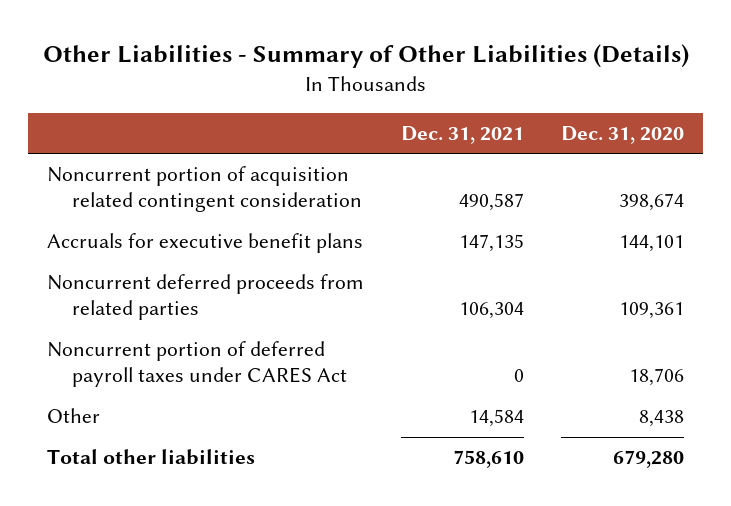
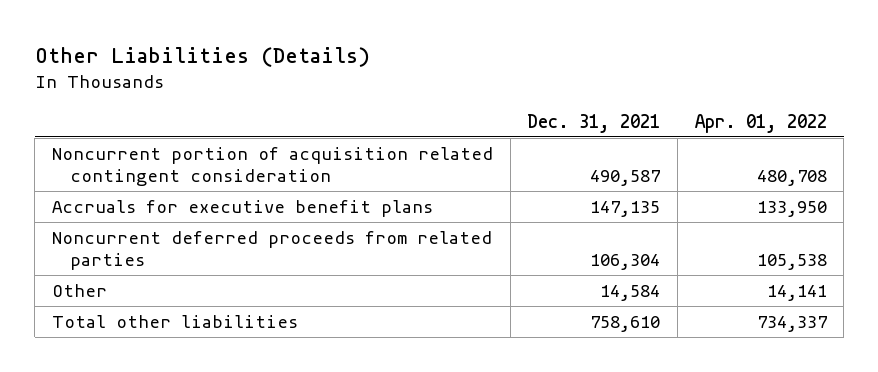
- Other Liabilities - Summary of Other Liabilities (Details)
+ Other Liabilities (Details)
- | Dec. 31, 2021 | Dec. 31, 2020
+ | Dec. 31, 2021 | Apr. 01, 2022
- Noncurrent portion of deferred payroll taxes under CARES Act | 0 | 18,706

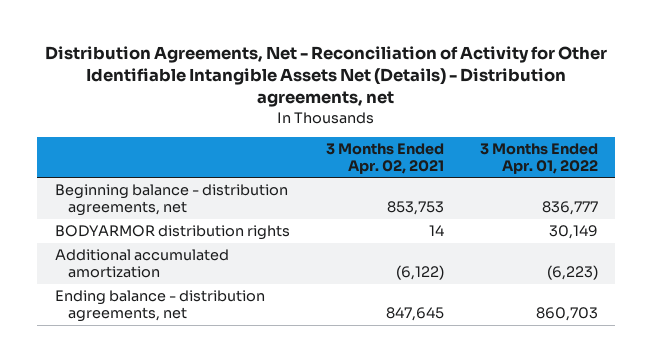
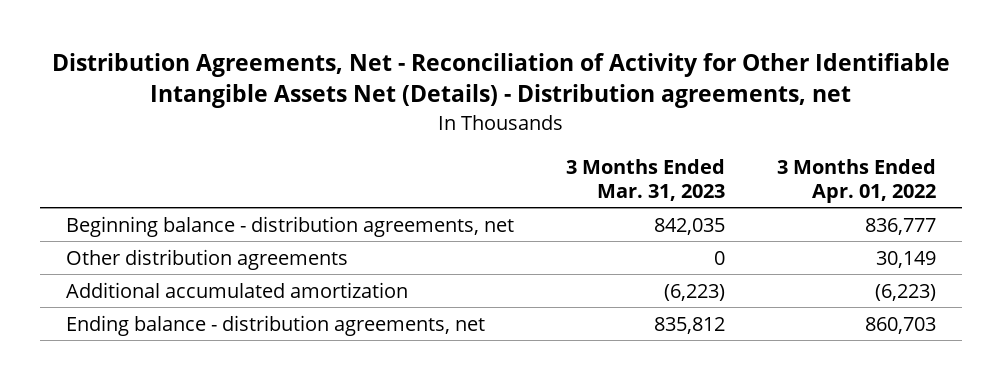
- | 3 Months Ended Apr. 02, 2021 | 3 Months Ended Apr. 01, 2022
+ | 3 Months Ended Mar. 31, 2023 | 3 Months Ended Apr. 01, 2022
- BODYARMOR distribution rights | 14 | 30,149
+ Other distribution agreements | 0 | 30,149

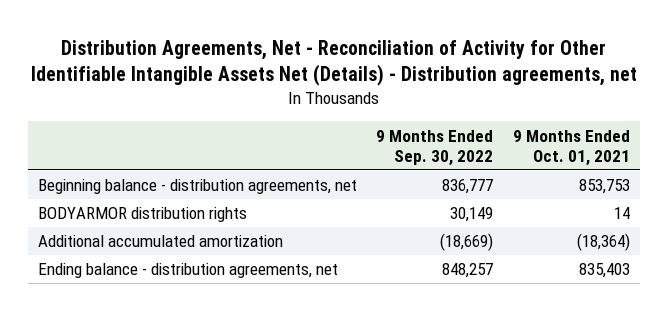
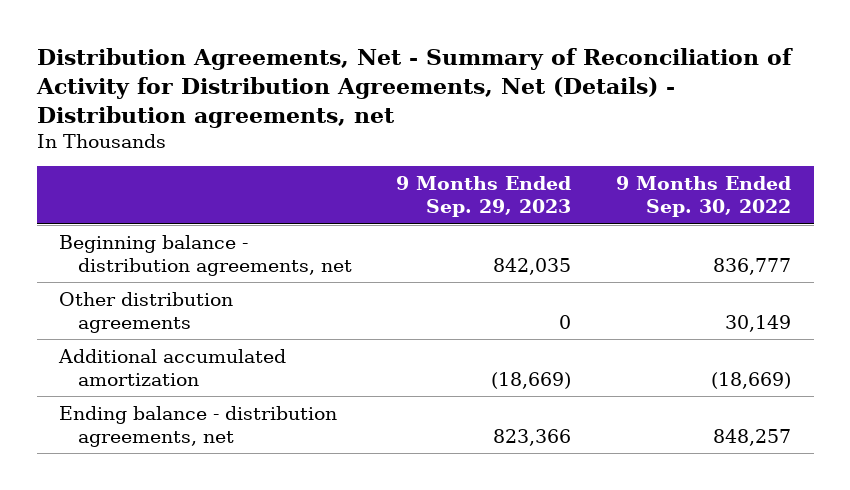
- Distribution Agreements, Net - Reconciliation of Activity for Other Identifiable Intangible Assets Net (Details) - Distribution agreements, net
+ Distribution Agreements, Net - Summary of Reconciliation of Activity for Distribution Agreements, Net (Details) - Distribution agreements, net
- | 9 Months Ended Sep. 30, 2022 | 9 Months Ended Oct. 01, 2021
+ | 9 Months Ended Sep. 29, 2023 | 9 Months Ended Sep. 30, 2022
- BODYARMOR distribution rights | 30,149 | 14
+ Other distribution agreements | 0 | 30,149

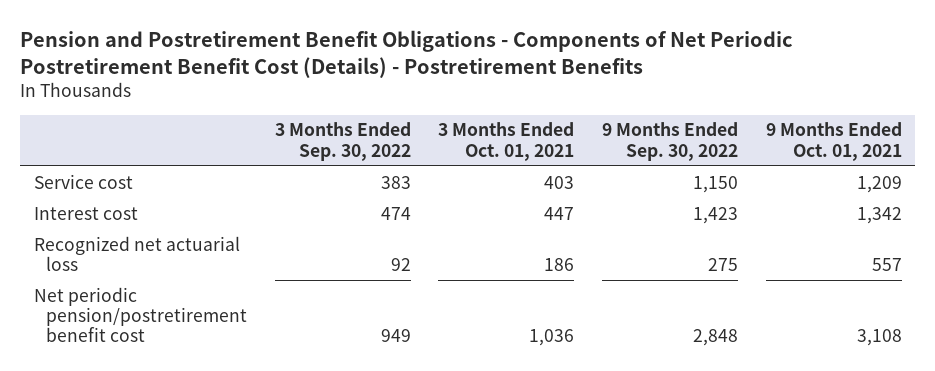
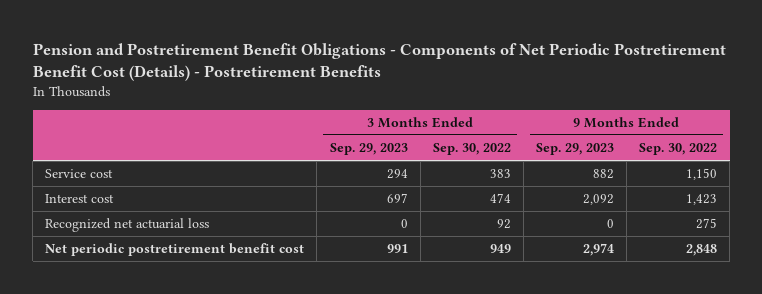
- | 3 Months Ended Sep. 30, 2022 | 3 Months Ended Oct. 01, 2021 | 9 Months Ended Sep. 30, 2022 | 9 Months Ended Oct. 01, 2021
+ | 3 Months Ended Sep. 29, 2023 | 3 Months Ended Sep. 30, 2022 | 9 Months Ended Sep. 29, 2023 | 9 Months Ended Sep. 30, 2022
- Net periodic pension/postretirement benefit cost | 949 | 1,036 | 2,848 | 3,108
+ Net periodic postretirement benefit cost | 991 | 949 | 2,974 | 2,848

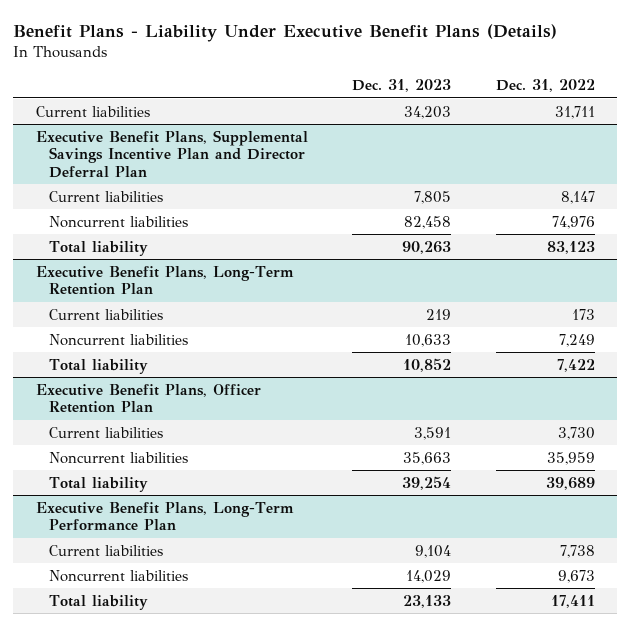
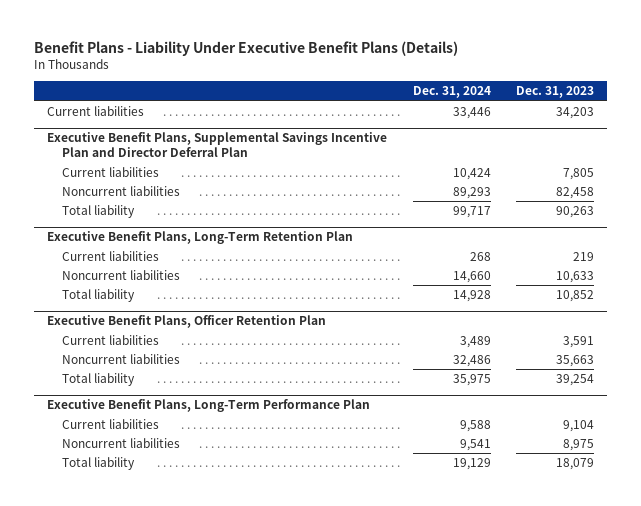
- | Dec. 31, 2023 | Dec. 31, 2022
+ | Dec. 31, 2024 | Dec. 31, 2023
@ Executive Benefit Plans, Long-Term Performance Plan
- Noncurrent liabilities | 14,029 | 9,673
- Total liability | 23,133 | 17,411
+ Noncurrent liabilities | 9,541 | 8,975
+ Total liability | 19,129 | 18,079

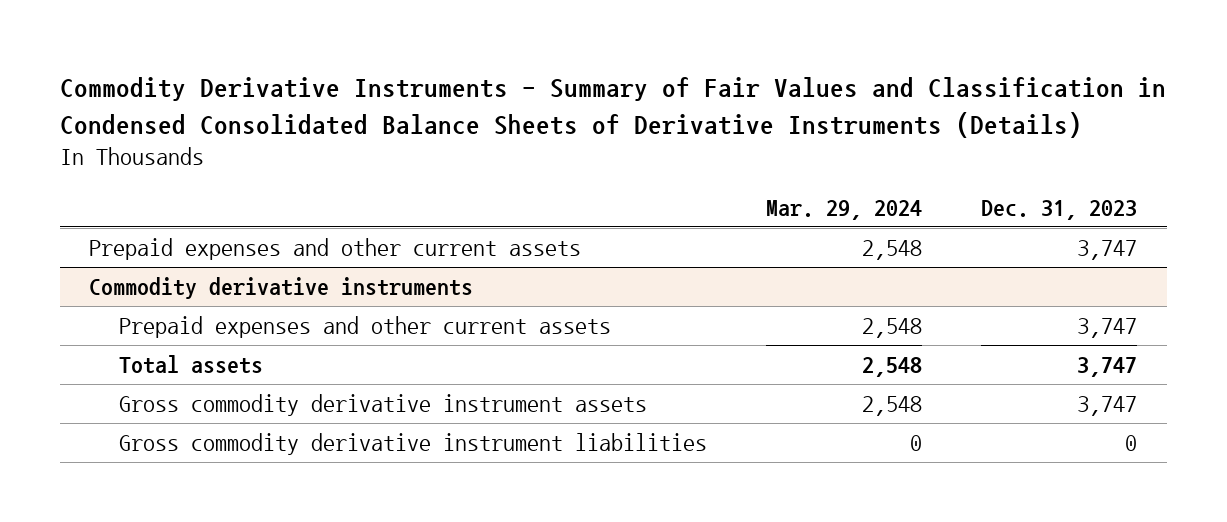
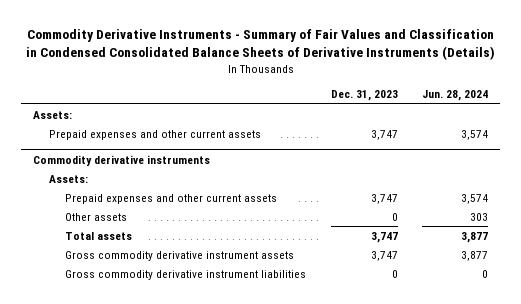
- | Mar. 29, 2024 | Dec. 31, 2023
+ | Dec. 31, 2023 | Jun. 28, 2024
+ Assets:
@ Commodity derivative instruments
+ Assets:
+ Other assets | 0 | 303

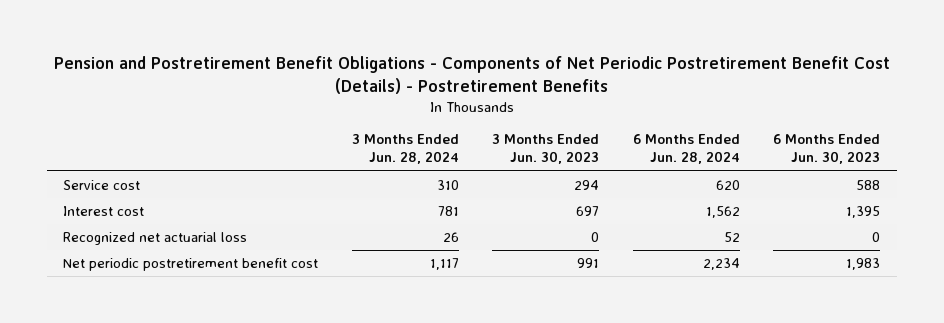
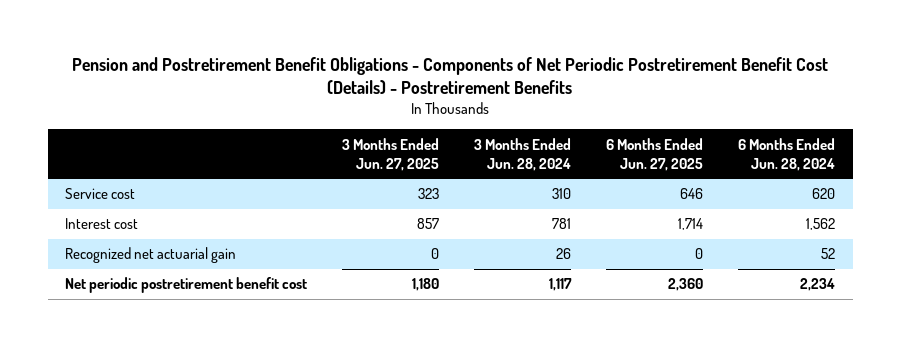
- | 3 Months Ended Jun. 28, 2024 | 3 Months Ended Jun. 30, 2023 | 6 Months Ended Jun. 28, 2024 | 6 Months Ended Jun. 30, 2023
+ | 3 Months Ended Jun. 27, 2025 | 3 Months Ended Jun. 28, 2024 | 6 Months Ended Jun. 27, 2025 | 6 Months Ended Jun. 28, 2024
- Recognized net actuarial loss | 26 | 0 | 52 | 0
+ Recognized net actuarial gain | 0 | 26 | 0 | 52

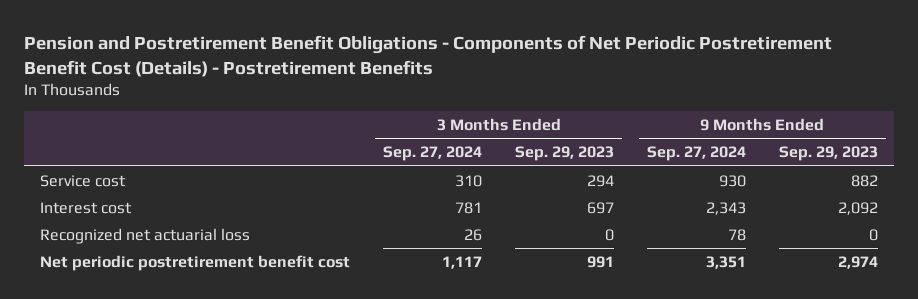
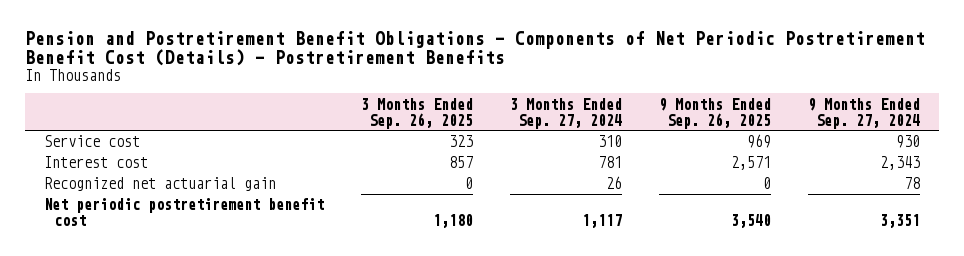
- | 3 Months Ended Sep. 27, 2024 | 3 Months Ended Sep. 29, 2023 | 9 Months Ended Sep. 27, 2024 | 9 Months Ended Sep. 29, 2023
+ | 3 Months Ended Sep. 26, 2025 | 3 Months Ended Sep. 27, 2024 | 9 Months Ended Sep. 26, 2025 | 9 Months Ended Sep. 27, 2024
- Recognized net actuarial loss | 26 | 0 | 78 | 0
+ Recognized net actuarial gain | 0 | 26 | 0 | 78

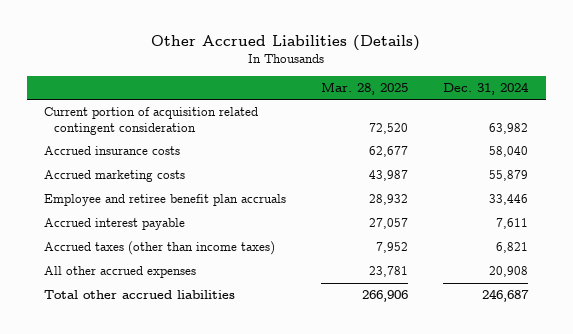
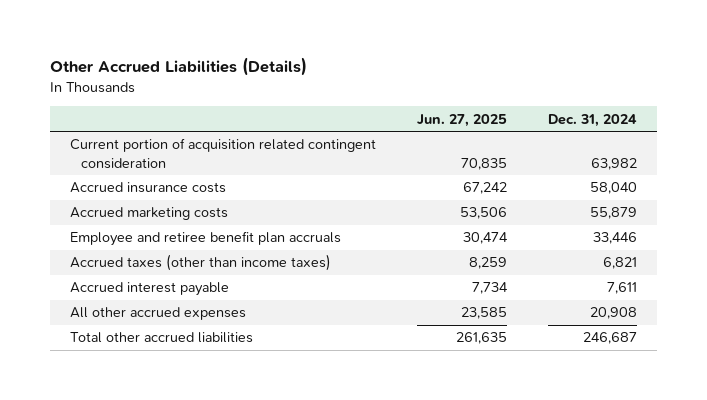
- | Mar. 28, 2025 | Dec. 31, 2024
+ | Jun. 27, 2025 | Dec. 31, 2024
moved down: Accrued interest payable | 7,734 | 7,611

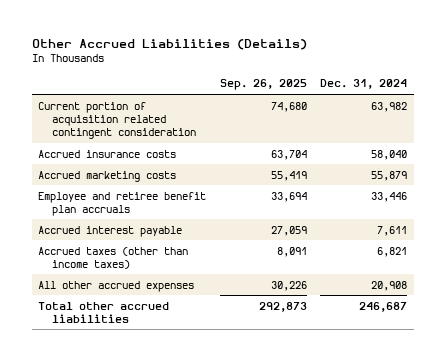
- | Jun. 27, 2025 | Dec. 31, 2024
+ | Sep. 26, 2025 | Dec. 31, 2024
moved down: Accrued taxes (other than income taxes) | 8,091 | 6,821

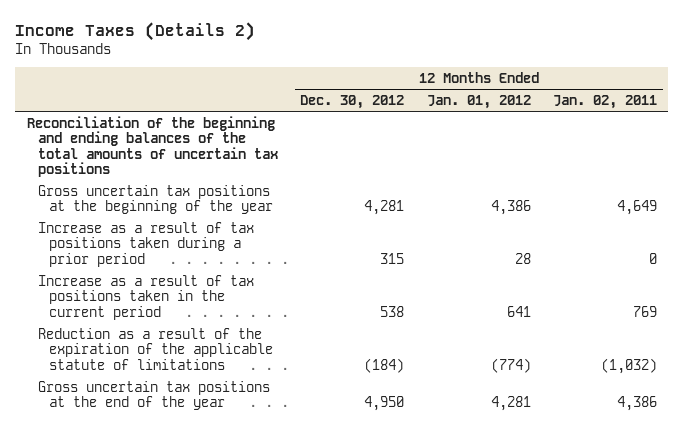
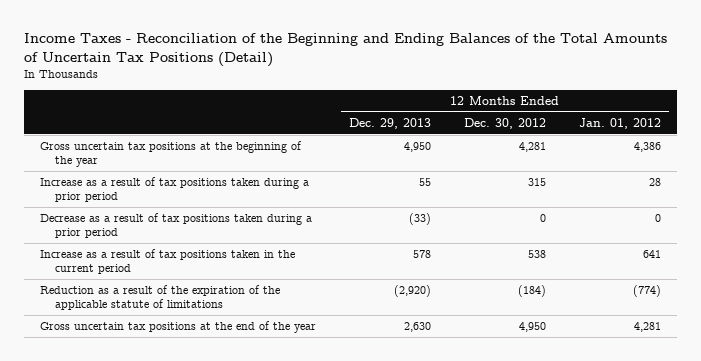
- Income Taxes (Details 2)
+ Income Taxes - Reconciliation of the Beginning and Ending Balances of the Total Amounts of Uncertain Tax Positions (Detail)
- | 12 Months Ended Dec. 30, 2012 | 12 Months Ended Jan. 01, 2012 | 12 Months Ended Jan. 02, 2011
+ | 12 Months Ended Dec. 29, 2013 | 12 Months Ended Dec. 30, 2012 | 12 Months Ended Jan. 01, 2012
- Reconciliation of the beginning and ending balances of the total amounts of uncertain tax positions
+ Decrease as a result of tax positions taken during a prior period | (33) | 0 | 0

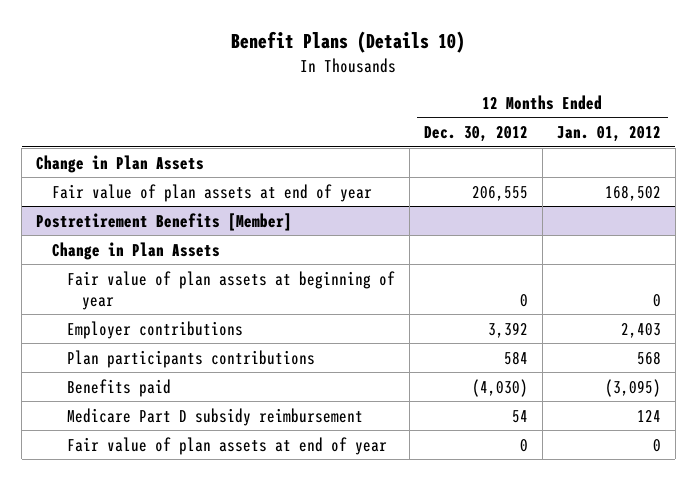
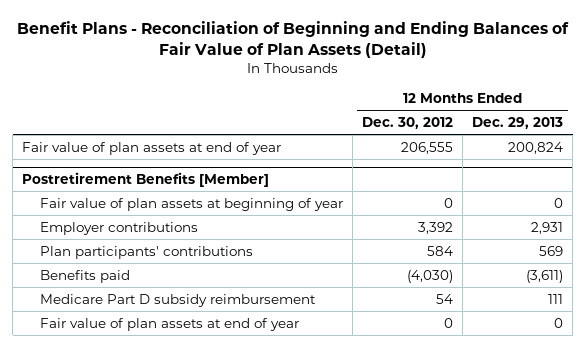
- Benefit Plans (Details 10)
+ Benefit Plans - Reconciliation of Beginning and Ending Balances of Fair Value of Plan Assets (Detail)
- | 12 Months Ended Dec. 30, 2012 | 12 Months Ended Jan. 01, 2012
+ | 12 Months Ended Dec. 30, 2012 | 12 Months Ended Dec. 29, 2013
- Change in Plan Assets
@ Postretirement Benefits [Member]
- Change in Plan Assets
- Plan participants contributions | 584 | 568
+ Plan participants' contributions | 584 | 569

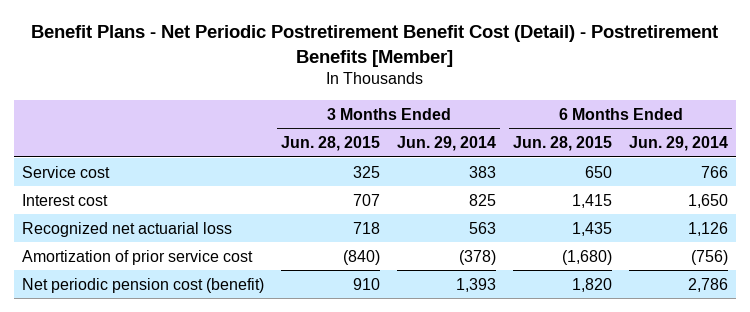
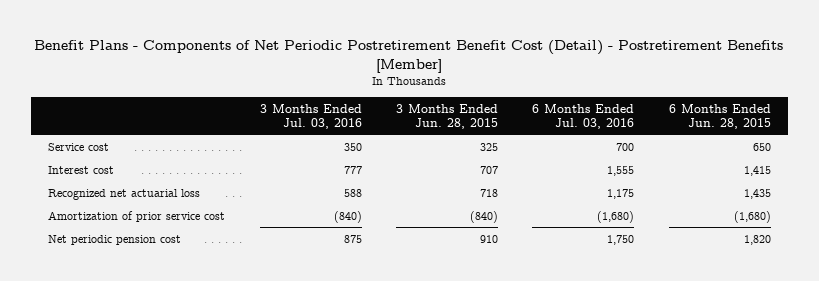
- Benefit Plans - Net Periodic Postretirement Benefit Cost (Detail) - Postretirement Benefits [Member]
+ Benefit Plans - Components of Net Periodic Postretirement Benefit Cost (Detail) - Postretirement Benefits [Member]
- | 3 Months Ended Jun. 28, 2015 | 3 Months Ended Jun. 29, 2014 | 6 Months Ended Jun. 28, 2015 | 6 Months Ended Jun. 29, 2014
+ | 3 Months Ended Jul. 03, 2016 | 3 Months Ended Jun. 28, 2015 | 6 Months Ended Jul. 03, 2016 | 6 Months Ended Jun. 28, 2015
- Net periodic pension cost (benefit) | 910 | 1,393 | 1,820 | 2,786
+ Net periodic pension cost | 875 | 910 | 1,750 | 1,820

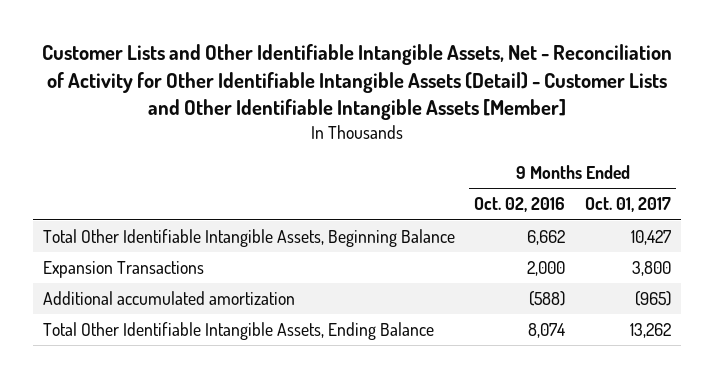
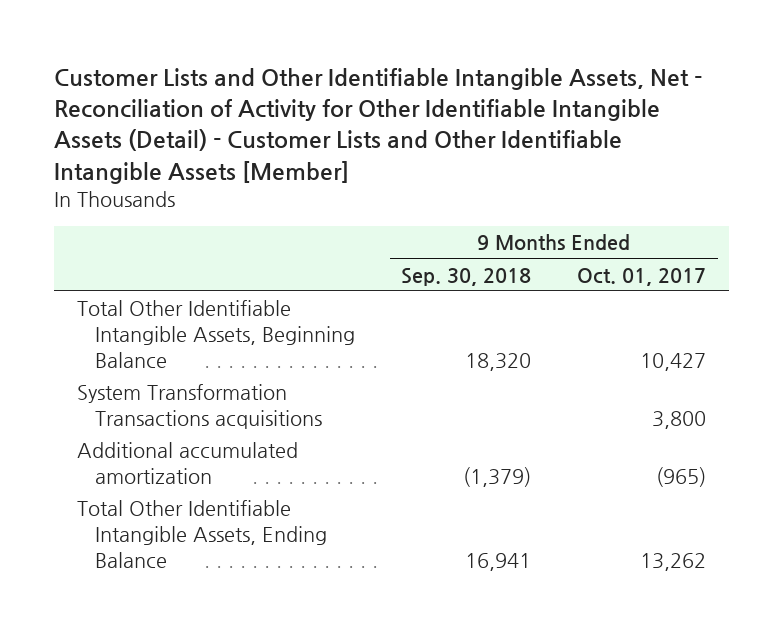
- | 9 Months Ended Oct. 02, 2016 | 9 Months Ended Oct. 01, 2017
+ | 9 Months Ended Sep. 30, 2018 | 9 Months Ended Oct. 01, 2017
- Expansion Transactions | 2,000 | 3,800
+ System Transformation Transactions acquisitions | | 3,800

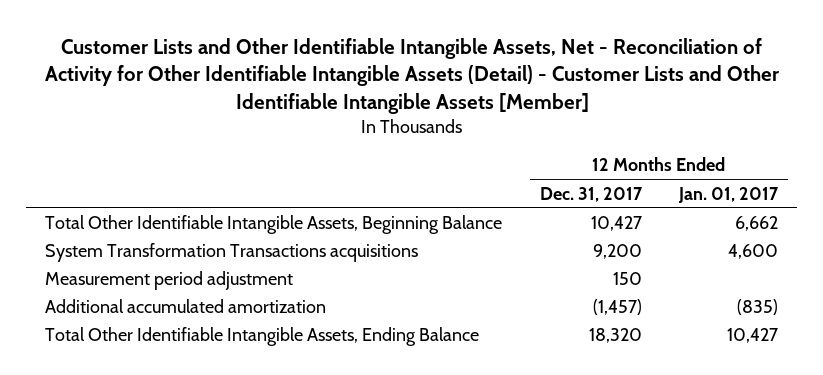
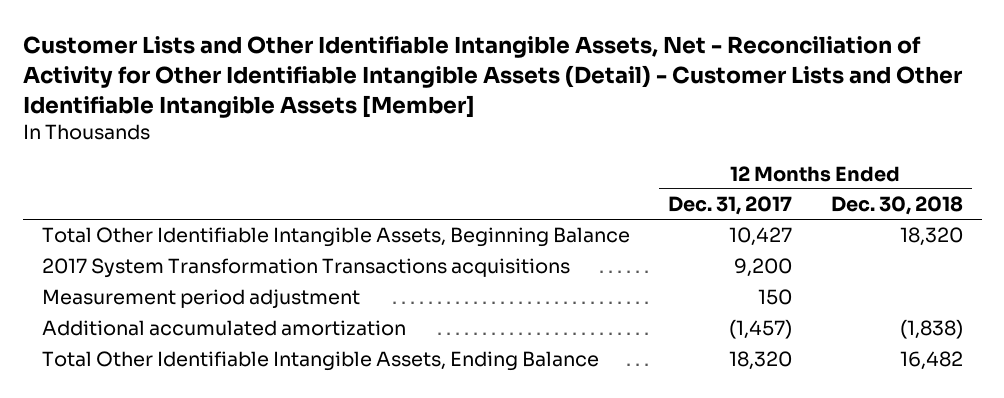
- | 12 Months Ended Dec. 31, 2017 | 12 Months Ended Jan. 01, 2017
+ | 12 Months Ended Dec. 31, 2017 | 12 Months Ended Dec. 30, 2018
- System Transformation Transactions acquisitions | 9,200 | 4,600
+ 2017 System Transformation Transactions acquisitions | 9,200 |

